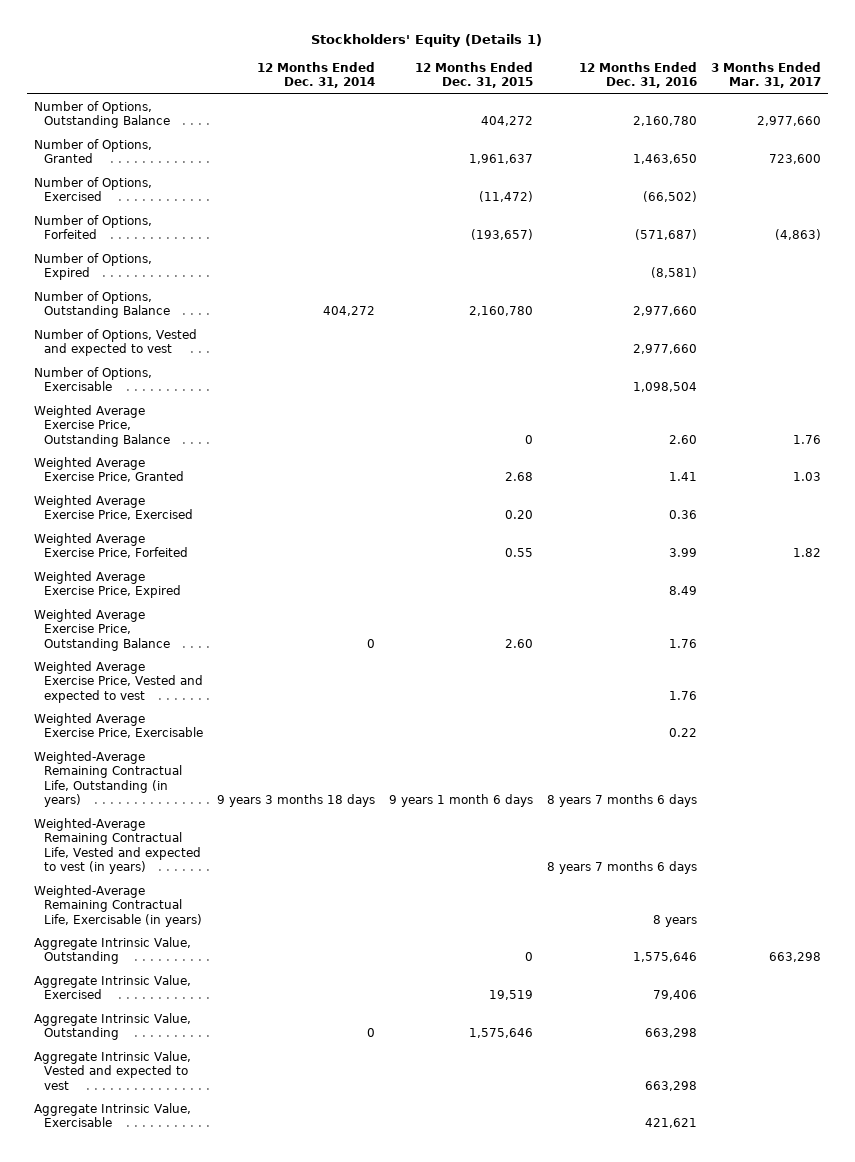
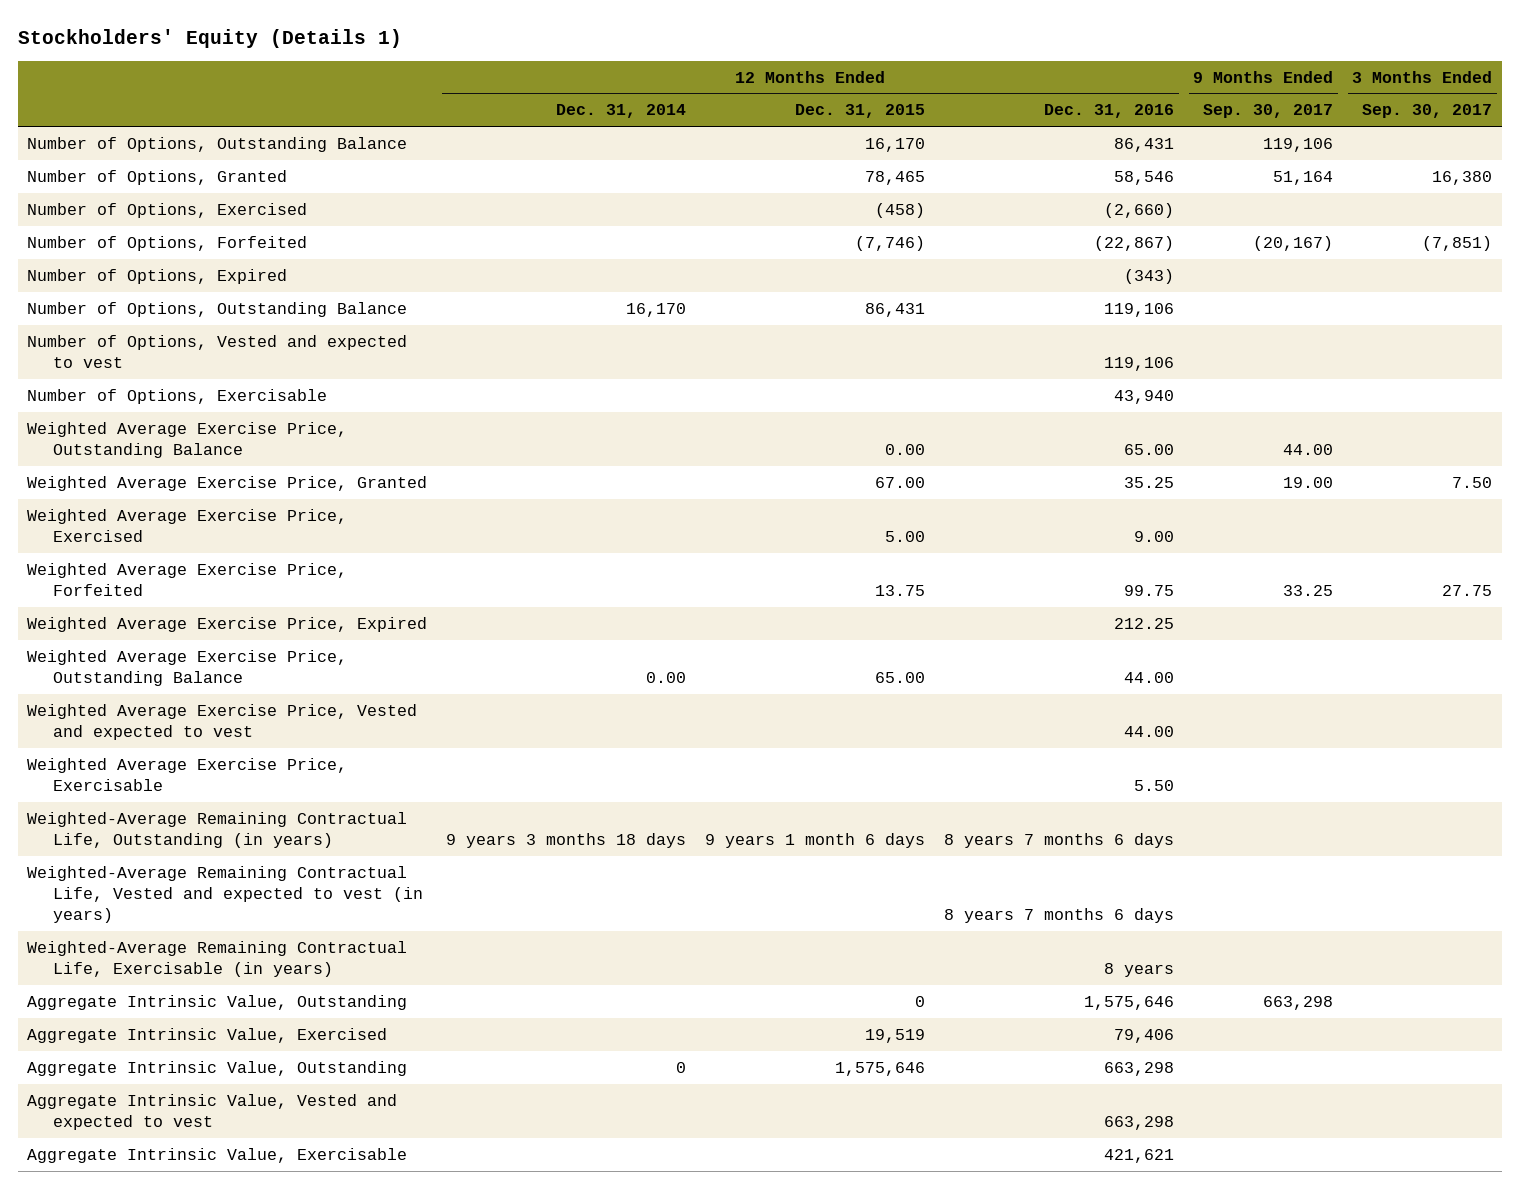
- | 12 Months Ended Dec. 31, 2014 | 12 Months Ended Dec. 31, 2015 | 12 Months Ended Dec. 31, 2016 | 3 Months Ended Mar. 31, 2017
+ | 12 Months Ended Dec. 31, 2014 | 12 Months Ended Dec. 31, 2015 | 12 Months Ended Dec. 31, 2016 | 9 Months Ended Sep. 30, 2017 | 3 Months Ended Sep. 30, 2017
- Number of Options, Outstanding Balance | | 404,272 | 2,160,780 | 2,977,660
- Number of Options, Granted | | 1,961,637 | 1,463,650 | 723,600
- Number of Options, Exercised | | (11,472) | (66,502) |
- Number of Options, Forfeited | | (193,657) | (571,687) | (4,863)
- Number of Options, Expired | | | (8,581) |
- Number of Options, Outstanding Balance | 404,272 | 2,160,780 | 2,977,660 |
- Number of Options, Vested and expected to vest | | | 2,977,660 |
- Number of Options, Exercisable | | | 1,098,504 |
- Weighted Average Exercise Price, Outstanding Balance | | 0 | 2.60 | 1.76
- Weighted Average Exercise Price, Granted | | 2.68 | 1.41 | 1.03
- Weighted Average Exercise Price, Exercised | | 0.20 | 0.36 |
- Weighted Average Exercise Price, Forfeited | | 0.55 | 3.99 | 1.82
- Weighted Average Exercise Price, Expired | | | 8.49 |
- Weighted Average Exercise Price, Outstanding Balance | 0 | 2.60 | 1.76 |
- Weighted Average Exercise Price, Vested and expected to vest | | | 1.76 |
- Weighted Average Exercise Price, Exercisable | | | 0.22 |
+ Number of Options, Outstanding Balance | | 16,170 | 86,431 | 119,106 |
+ Number of Options, Granted | | 78,465 | 58,546 | 51,164 | 16,380
+ Number of Options, Exercised | | (458) | (2,660) | |
+ Number of Options, Forfeited | | (7,746) | (22,867) | (20,167) | (7,851)
+ Number of Options, Expired | | | (343) | |
+ Number of Options, Outstanding Balance | 16,170 | 86,431 | 119,106 | |
+ Number of Options, Vested and expected to vest | | | 119,106 | |
+ Number of Options, Exercisable | | | 43,940 | |
+ Weighted Average Exercise Price, Outstanding Balance | | 0.00 | 65.00 | 44.00 |
+ Weighted Average Exercise Price, Granted | | 67.00 | 35.25 | 19.00 | 7.50
+ Weighted Average Exercise Price, Exercised | | 5.00 | 9.00 | |
+ Weighted Average Exercise Price, Forfeited | | 13.75 | 99.75 | 33.25 | 27.75
+ Weighted Average Exercise Price, Expired | | | 212.25 | |
+ Weighted Average Exercise Price, Outstanding Balance | 0.00 | 65.00 | 44.00 | |
+ Weighted Average Exercise Price, Vested and expected to vest | | | 44.00 | |
+ Weighted Average Exercise Price, Exercisable | | | 5.50 | |

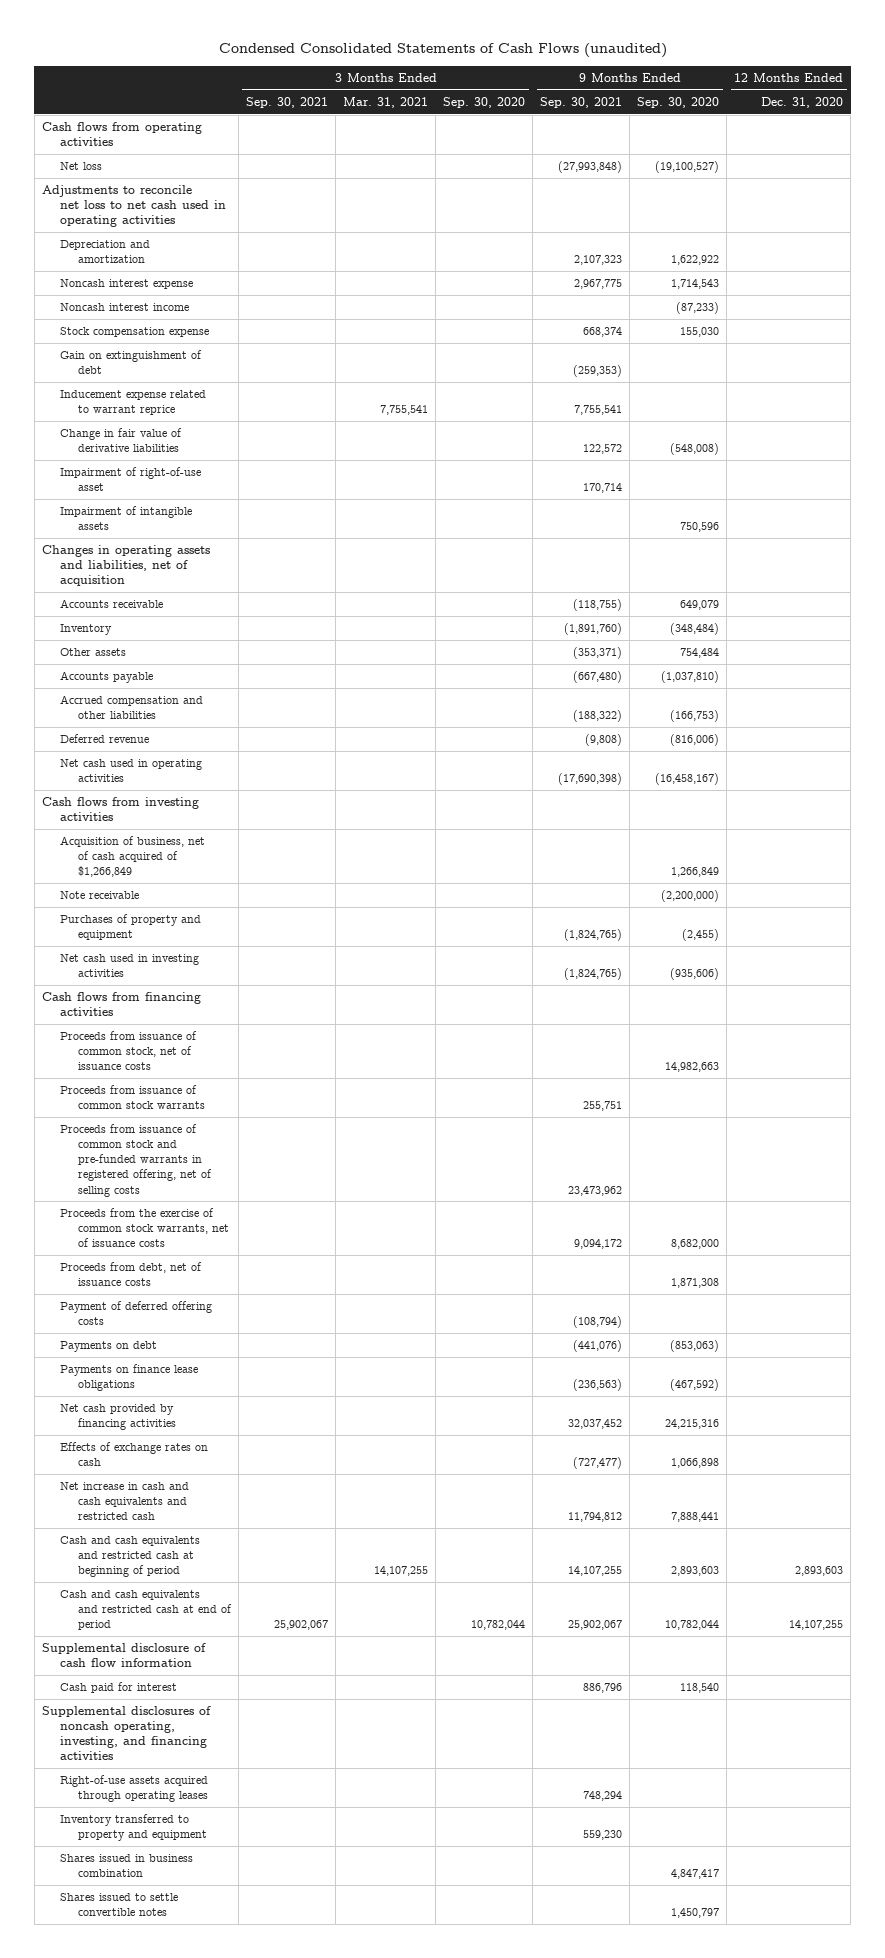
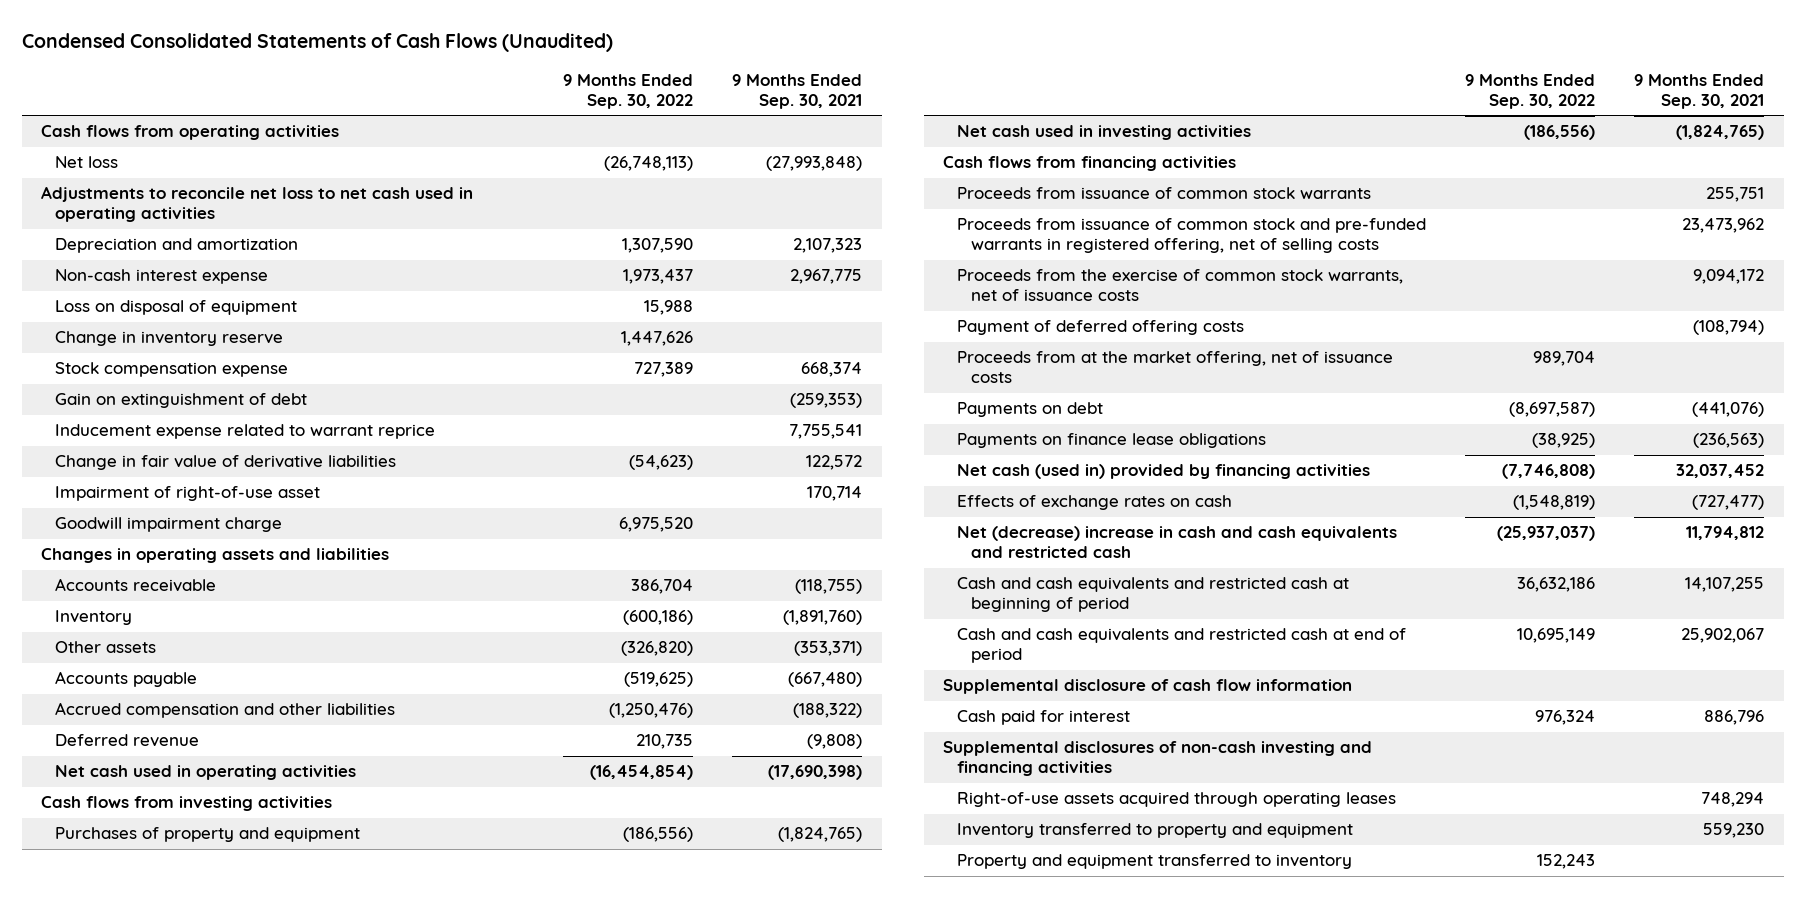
- Condensed Consolidated Statements of Cash Flows (unaudited)
+ Condensed Consolidated Statements of Cash Flows (Unaudited)
- | 3 Months Ended Sep. 30, 2021 | 3 Months Ended Mar. 31, 2021 | 3 Months Ended Sep. 30, 2020 | 9 Months Ended Sep. 30, 2021 | 9 Months Ended Sep. 30, 2020 | 12 Months Ended Dec. 31, 2020
+ | 9 Months Ended Sep. 30, 2022 | 9 Months Ended Sep. 30, 2021
- Noncash interest expense | | | | 2,967,775 | 1,714,543 |
- Noncash interest income | | | | | (87,233) |
+ Non-cash interest expense | 1,973,437 | 2,967,775
+ Loss on disposal of equipment | 15,988 |
+ Change in inventory reserve | 1,447,626 |
- Impairment of intangible assets | | | | | 750,596 |
- Changes in operating assets and liabilities, net of acquisition
+ Goodwill impairment charge | 6,975,520 |
+ Changes in operating assets and liabilities
- Acquisition of business, net of cash acquired of $1,266,849 | | | | | 1,266,849 |
- Note receivable | | | | | (2,200,000) |
- Proceeds from issuance of common stock, net of issuance costs | | | | | 14,982,663 |
- Proceeds from debt, net of issuance costs | | | | | 1,871,308 |
+ Proceeds from at the market offering, net of issuance costs | 989,704 |
- Net cash provided by financing activities | | | | 32,037,452 | 24,215,316 |
+ Net cash (used in) provided by financing activities | (7,746,808) | 32,037,452
- Net increase in cash and cash equivalents and restricted cash | | | | 11,794,812 | 7,888,441 |
+ Net (decrease) increase in cash and cash equivalents and restricted cash | (25,937,037) | 11,794,812
- Supplemental disclosures of noncash operating, investing, and financing activities
+ Supplemental disclosures of non-cash investing and financing activities
- Shares issued in business combination | | | | | 4,847,417 |
- Shares issued to settle convertible notes | | | | | 1,450,797 |
+ Property and equipment transferred to inventory | 152,243 |

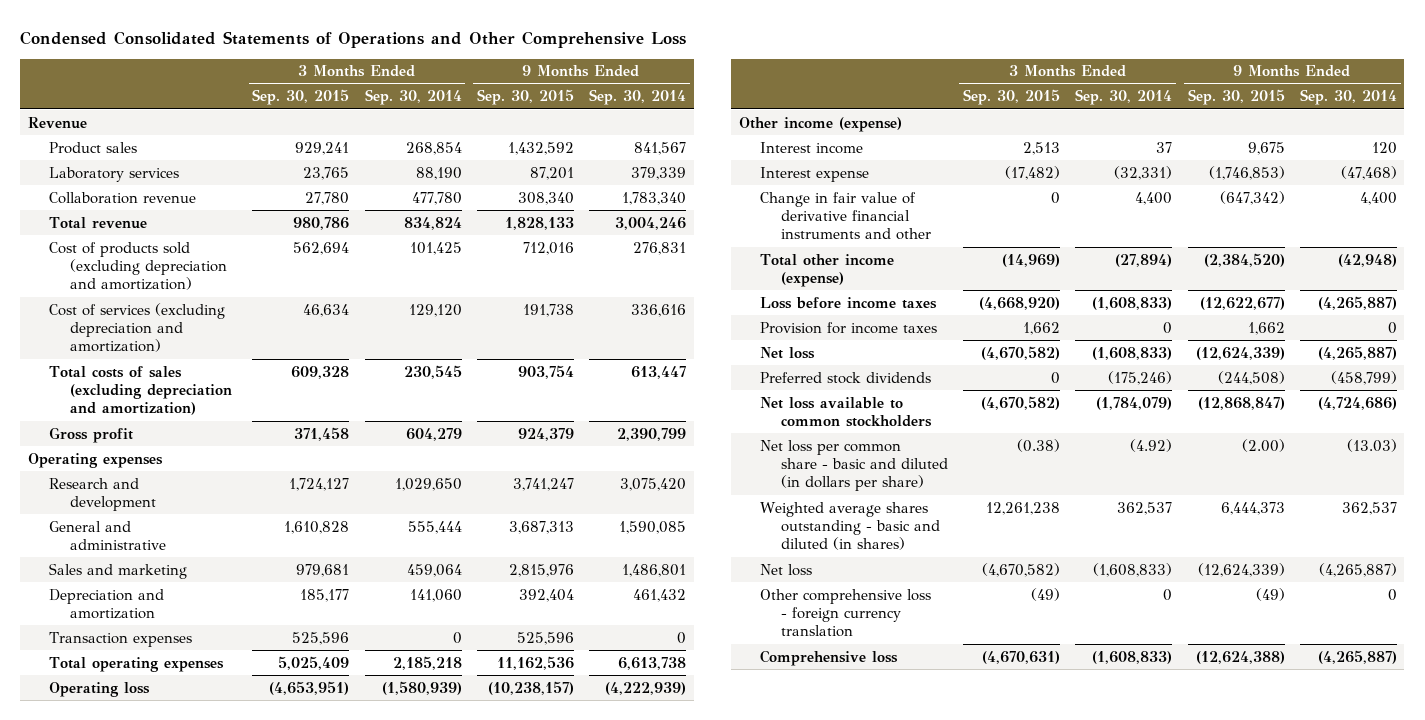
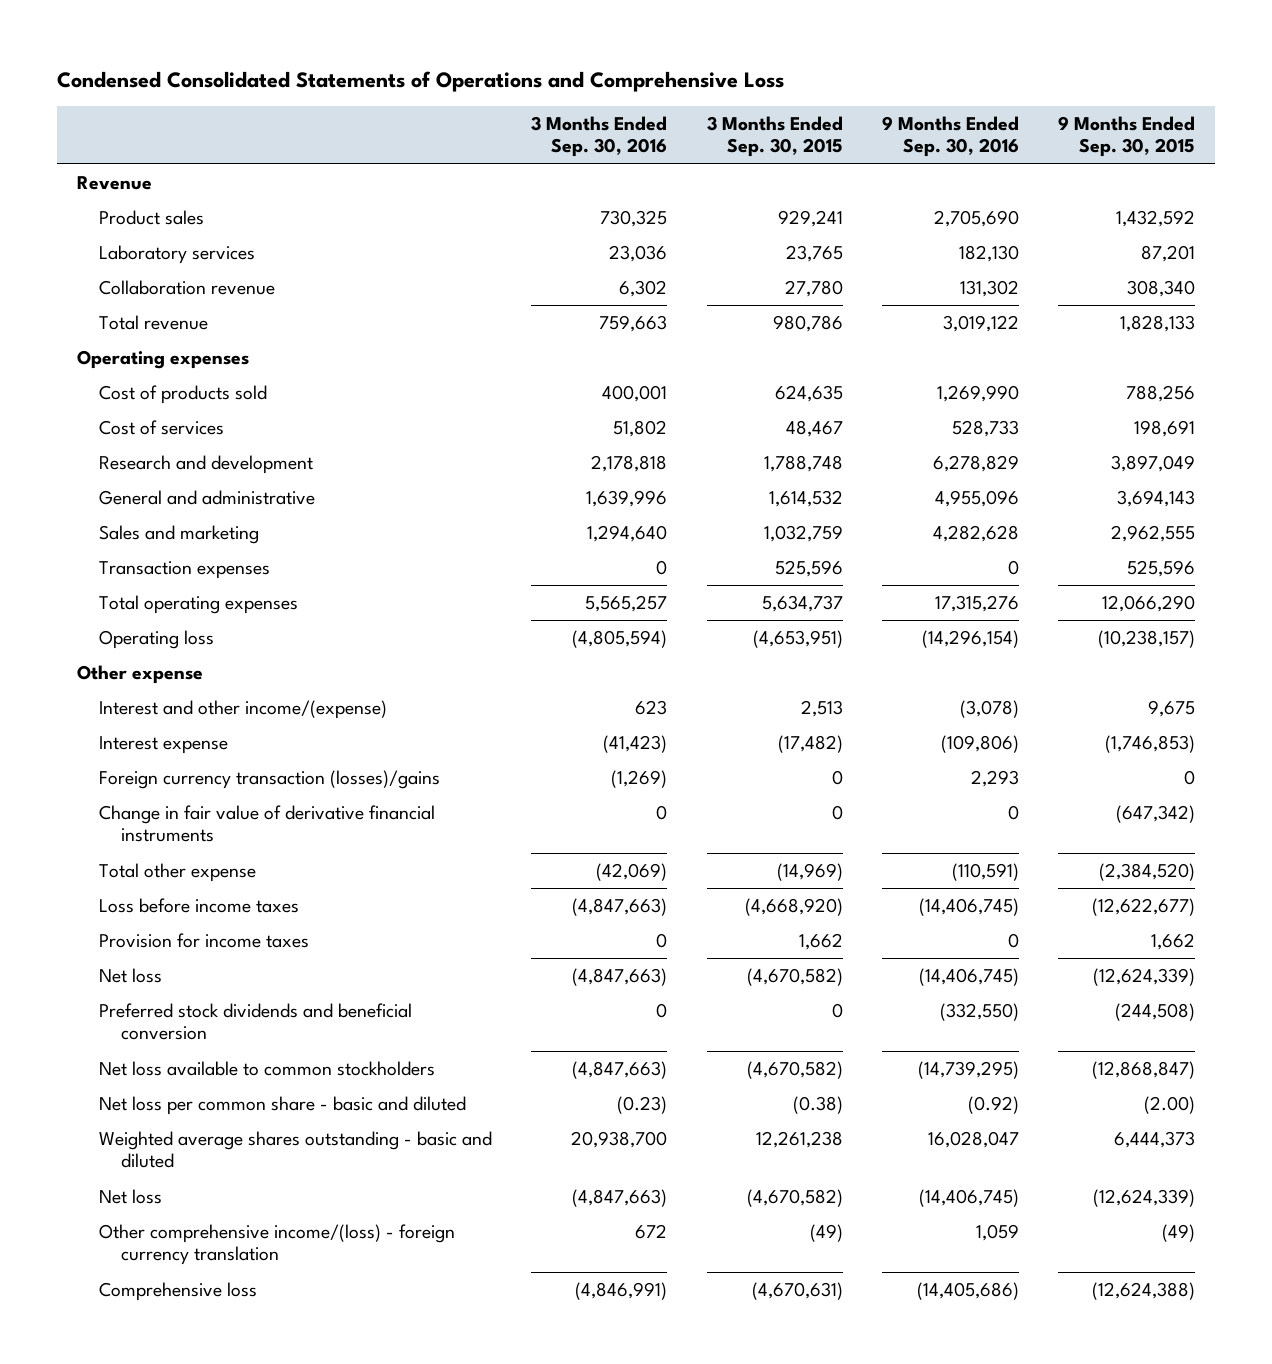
- Condensed Consolidated Statements of Operations and Other Comprehensive Loss
+ Condensed Consolidated Statements of Operations and Comprehensive Loss
- | 3 Months Ended Sep. 30, 2015 | 3 Months Ended Sep. 30, 2014 | 9 Months Ended Sep. 30, 2015 | 9 Months Ended Sep. 30, 2014
+ | 3 Months Ended Sep. 30, 2016 | 3 Months Ended Sep. 30, 2015 | 9 Months Ended Sep. 30, 2016 | 9 Months Ended Sep. 30, 2015
- Cost of products sold (excluding depreciation and amortization) | 562,694 | 101,425 | 712,016 | 276,831
- Cost of services (excluding depreciation and amortization) | 46,634 | 129,120 | 191,738 | 336,616
- Total costs of sales (excluding depreciation and amortization) | 609,328 | 230,545 | 903,754 | 613,447
- Gross profit | 371,458 | 604,279 | 924,379 | 2,390,799
- Research and development | 1,724,127 | 1,029,650 | 3,741,247 | 3,075,420
- General and administrative | 1,610,828 | 555,444 | 3,687,313 | 1,590,085
- Sales and marketing | 979,681 | 459,064 | 2,815,976 | 1,486,801
- Depreciation and amortization | 185,177 | 141,060 | 392,404 | 461,432
+ Cost of products sold | 400,001 | 624,635 | 1,269,990 | 788,256
+ Cost of services | 51,802 | 48,467 | 528,733 | 198,691
+ Research and development | 2,178,818 | 1,788,748 | 6,278,829 | 3,897,049
+ General and administrative | 1,639,996 | 1,614,532 | 4,955,096 | 3,694,143
+ Sales and marketing | 1,294,640 | 1,032,759 | 4,282,628 | 2,962,555
- Total operating expenses | 5,025,409 | 2,185,218 | 11,162,536 | 6,613,738
+ Total operating expenses | 5,565,257 | 5,634,737 | 17,315,276 | 12,066,290
- Other income (expense)
- Interest income | 2,513 | 37 | 9,675 | 120
+ Other expense
+ Interest and other income/(expense) | 623 | 2,513 | (3,078) | 9,675
- Change in fair value of derivative financial instruments and other | 0 | 4,400 | (647,342) | 4,400
- Total other income (expense) | (14,969) | (27,894) | (2,384,520) | (42,948)
+ Foreign currency transaction (losses)/gains | (1,269) | 0 | 2,293 | 0
+ Change in fair value of derivative financial instruments | 0 | 0 | 0 | (647,342)
+ Total other expense | (42,069) | (14,969) | (110,591) | (2,384,520)
- Preferred stock dividends | 0 | (175,246) | (244,508) | (458,799)
+ Preferred stock dividends and beneficial conversion | 0 | 0 | (332,550) | (244,508)
- Net loss per common share - basic and diluted (in dollars per share) | (0.38) | (4.92) | (2.00) | (13.03)
- Weighted average shares outstanding - basic and diluted (in shares) | 12,261,238 | 362,537 | 6,444,373 | 362,537
+ Net loss per common share - basic and diluted | (0.23) | (0.38) | (0.92) | (2.00)
+ Weighted average shares outstanding - basic and diluted | 20,938,700 | 12,261,238 | 16,028,047 | 6,444,373
- Other comprehensive loss - foreign currency translation | (49) | 0 | (49) | 0
+ Other comprehensive income/(loss) - foreign currency translation | 672 | (49) | 1,059 | (49)

